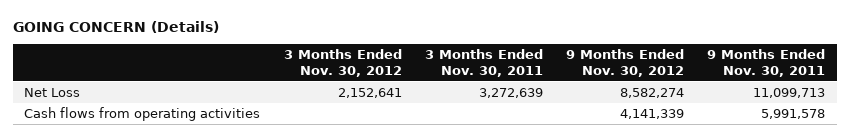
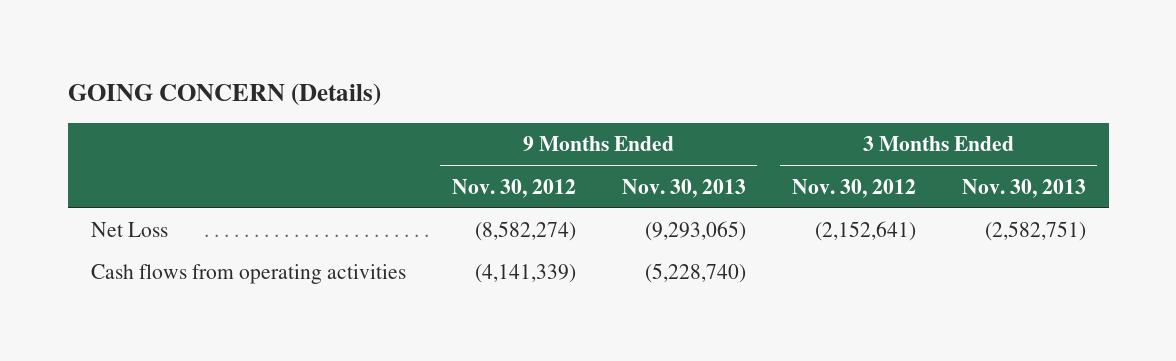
- | 3 Months Ended Nov. 30, 2012 | 3 Months Ended Nov. 30, 2011 | 9 Months Ended Nov. 30, 2012 | 9 Months Ended Nov. 30, 2011
+ | 9 Months Ended Nov. 30, 2012 | 9 Months Ended Nov. 30, 2013 | 3 Months Ended Nov. 30, 2012 | 3 Months Ended Nov. 30, 2013
- Net Loss | 2,152,641 | 3,272,639 | 8,582,274 | 11,099,713
- Cash flows from operating activities | | | 4,141,339 | 5,991,578
+ Net Loss | (8,582,274) | (9,293,065) | (2,152,641) | (2,582,751)
+ Cash flows from operating activities | (4,141,339) | (5,228,740) | |

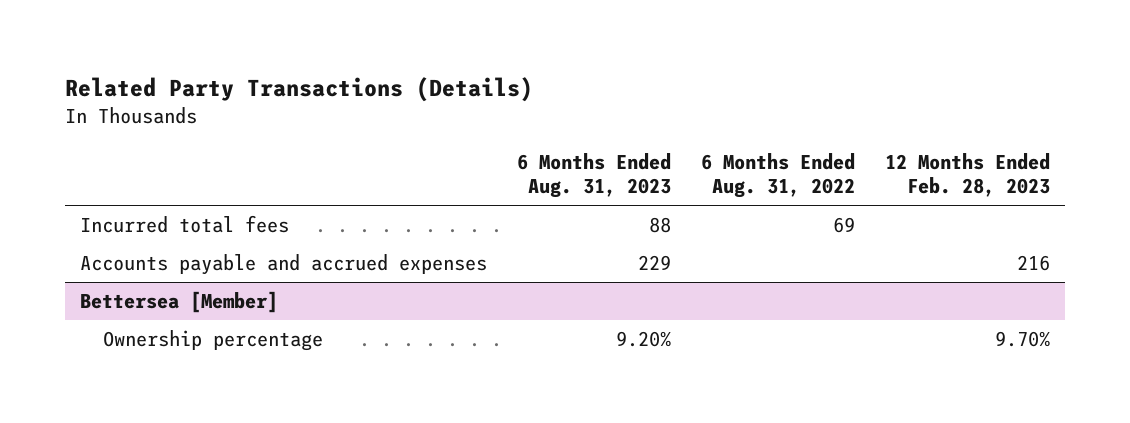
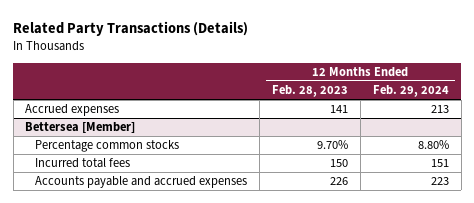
- | 6 Months Ended Aug. 31, 2023 | 6 Months Ended Aug. 31, 2022 | 12 Months Ended Feb. 28, 2023
+ | 12 Months Ended Feb. 28, 2023 | 12 Months Ended Feb. 29, 2024
- Incurred total fees | 88 | 69 |
- Accounts payable and accrued expenses | 229 | | 216
+ Accrued expenses | 141 | 213
@ Bettersea [Member]
- Ownership percentage | 9.20% | | 9.70%
+ Percentage common stocks | 9.70% | 8.80%
+ Incurred total fees | 150 | 151
+ Accounts payable and accrued expenses | 226 | 223

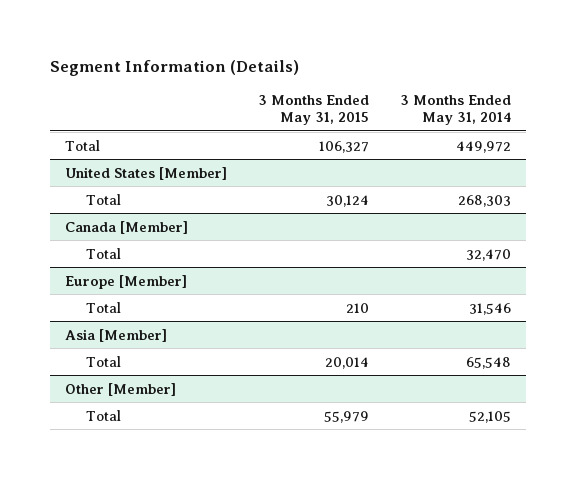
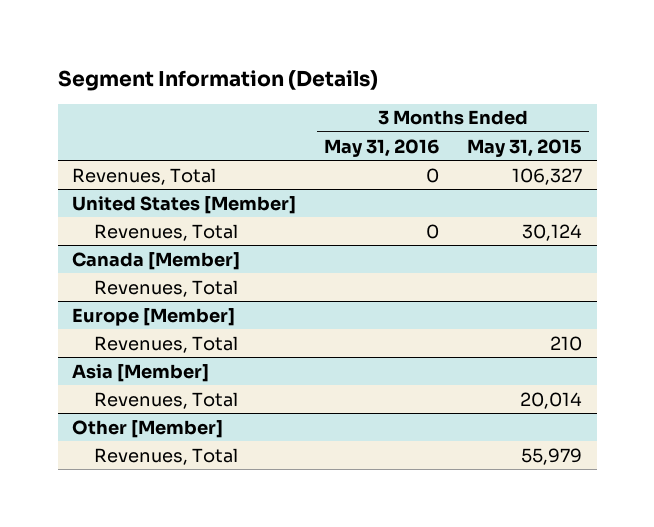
- | 3 Months Ended May 31, 2015 | 3 Months Ended May 31, 2014
+ | 3 Months Ended May 31, 2016 | 3 Months Ended May 31, 2015
- Total | 106,327 | 449,972
+ Revenues, Total | 0 | 106,327
@ United States [Member]
- Total | 30,124 | 268,303
+ Revenues, Total | 0 | 30,124
@ Canada [Member]
- Total | | 32,470
+ Revenues, Total
@ Europe [Member]
- Total | 210 | 31,546
+ Revenues, Total | | 210
@ Asia [Member]
- Total | 20,014 | 65,548
+ Revenues, Total | | 20,014
@ Other [Member]
- Total | 55,979 | 52,105
+ Revenues, Total | | 55,979

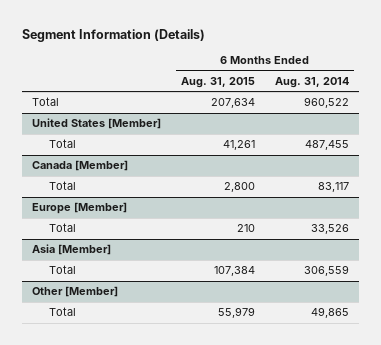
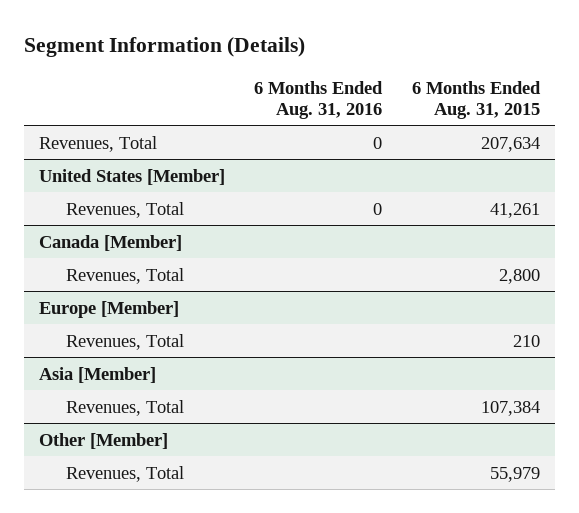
- | 6 Months Ended Aug. 31, 2015 | 6 Months Ended Aug. 31, 2014
+ | 6 Months Ended Aug. 31, 2016 | 6 Months Ended Aug. 31, 2015
- Total | 207,634 | 960,522
+ Revenues, Total | 0 | 207,634
@ United States [Member]
- Total | 41,261 | 487,455
+ Revenues, Total | 0 | 41,261
@ Canada [Member]
- Total | 2,800 | 83,117
+ Revenues, Total | | 2,800
@ Europe [Member]
- Total | 210 | 33,526
+ Revenues, Total | | 210
@ Asia [Member]
- Total | 107,384 | 306,559
+ Revenues, Total | | 107,384
@ Other [Member]
- Total | 55,979 | 49,865
+ Revenues, Total | | 55,979

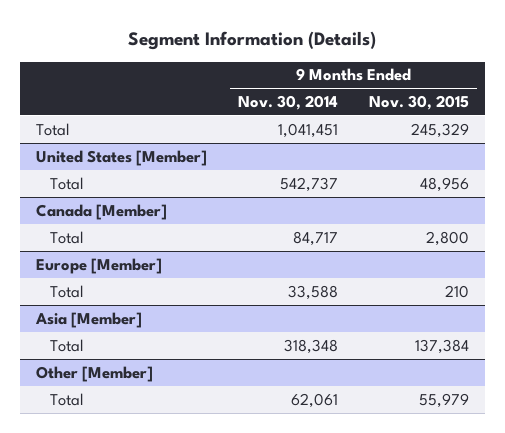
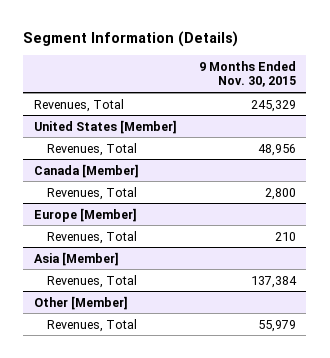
- | 9 Months Ended Nov. 30, 2014 | 9 Months Ended Nov. 30, 2015
+ | 9 Months Ended Nov. 30, 2015
- Total | 1,041,451 | 245,329
+ Revenues, Total | 245,329
@ United States [Member]
- Total | 542,737 | 48,956
+ Revenues, Total | 48,956
@ Canada [Member]
- Total | 84,717 | 2,800
+ Revenues, Total | 2,800
@ Europe [Member]
- Total | 33,588 | 210
+ Revenues, Total | 210
@ Asia [Member]
- Total | 318,348 | 137,384
+ Revenues, Total | 137,384
@ Other [Member]
- Total | 62,061 | 55,979
+ Revenues, Total | 55,979

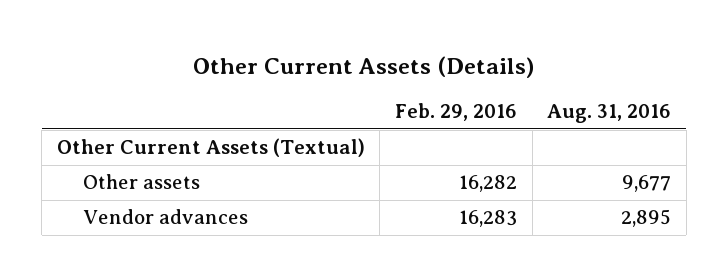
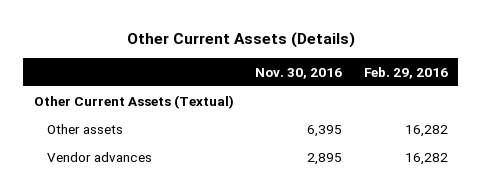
- | Feb. 29, 2016 | Aug. 31, 2016
+ | Nov. 30, 2016 | Feb. 29, 2016
- Vendor advances | 16,283 | 2,895
+ Vendor advances | 2,895 | 16,282

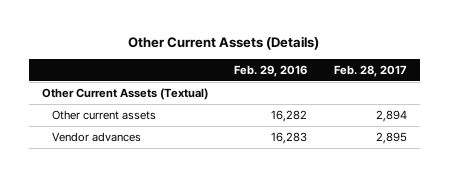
- | Nov. 30, 2016 | Feb. 29, 2016
+ | Feb. 29, 2016 | Feb. 28, 2017
- Other assets | 6,395 | 16,282
- Vendor advances | 2,895 | 16,282
+ Other current assets | 16,282 | 2,894
+ Vendor advances | 16,283 | 2,895

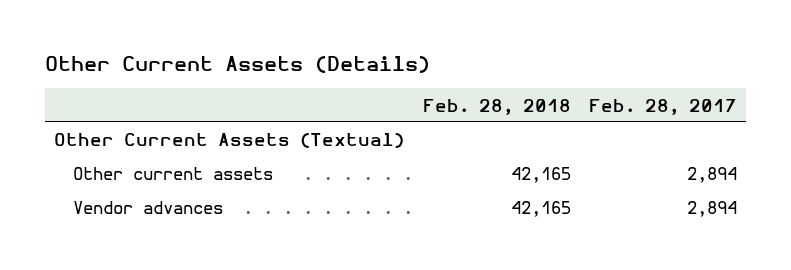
- | Feb. 29, 2016 | Feb. 28, 2017
+ | Feb. 28, 2018 | Feb. 28, 2017
- Vendor advances | 16,283 | 2,895
+ Vendor advances | 42,165 | 2,894

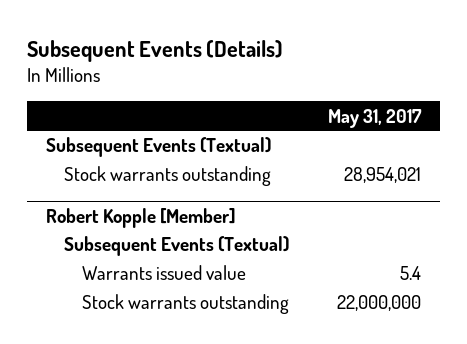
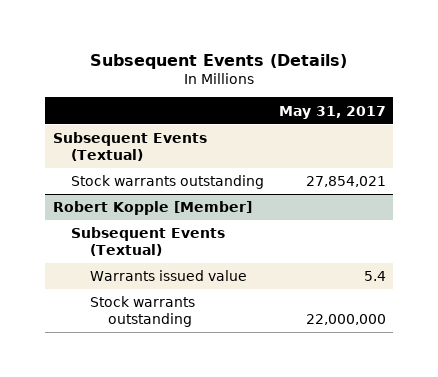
- Stock warrants outstanding | 28,954,021
+ Stock warrants outstanding | 27,854,021

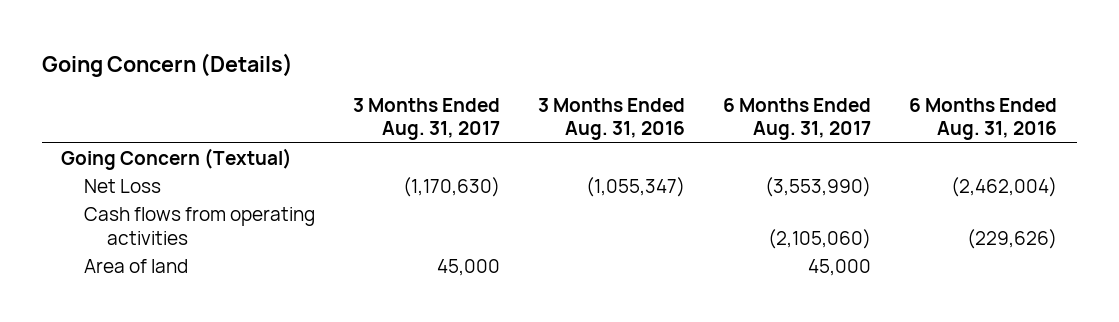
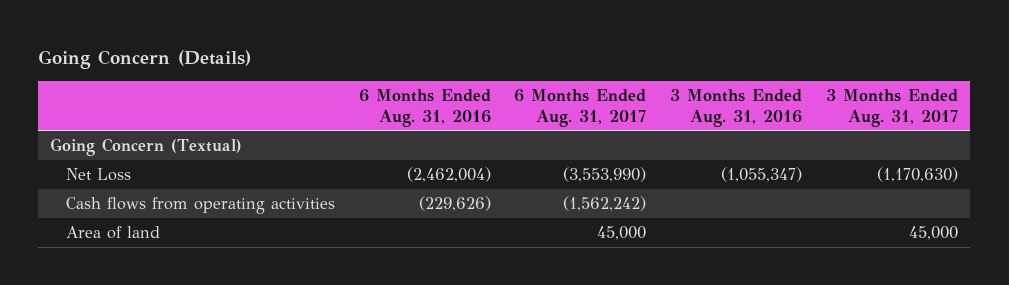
- | 3 Months Ended Aug. 31, 2017 | 3 Months Ended Aug. 31, 2016 | 6 Months Ended Aug. 31, 2017 | 6 Months Ended Aug. 31, 2016
+ | 6 Months Ended Aug. 31, 2016 | 6 Months Ended Aug. 31, 2017 | 3 Months Ended Aug. 31, 2016 | 3 Months Ended Aug. 31, 2017
- Cash flows from operating activities | | | (2,105,060) | (229,626)
+ Cash flows from operating activities | (229,626) | (1,562,242) | |

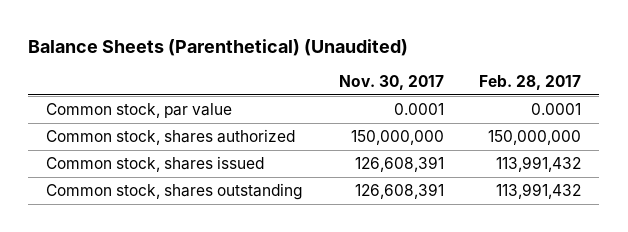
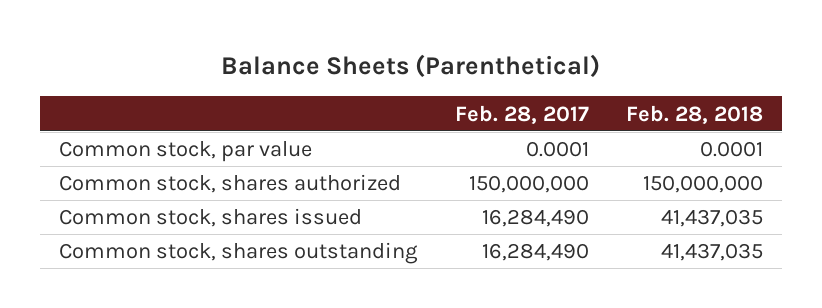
- Balance Sheets (Parenthetical) (Unaudited)
+ Balance Sheets (Parenthetical)
- | Nov. 30, 2017 | Feb. 28, 2017
+ | Feb. 28, 2017 | Feb. 28, 2018
- Common stock, shares issued | 126,608,391 | 113,991,432
- Common stock, shares outstanding | 126,608,391 | 113,991,432
+ Common stock, shares issued | 16,284,490 | 41,437,035
+ Common stock, shares outstanding | 16,284,490 | 41,437,035

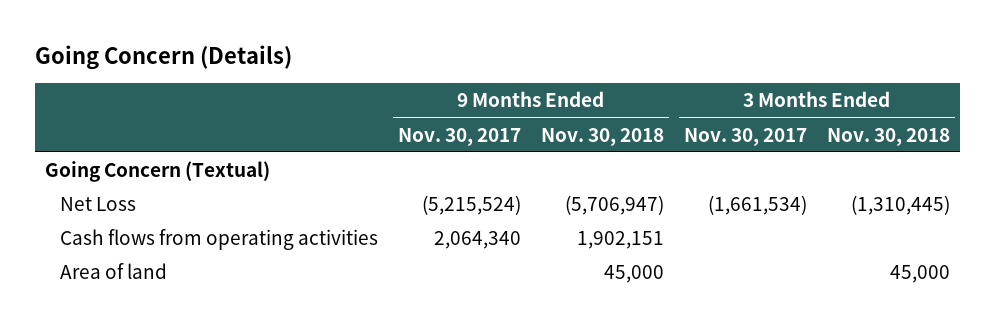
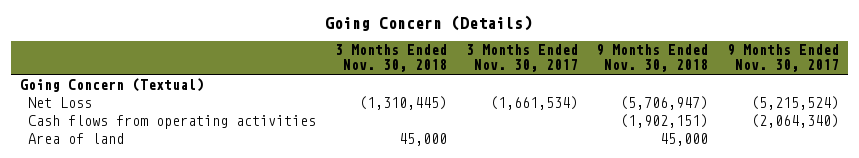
- | 9 Months Ended Nov. 30, 2017 | 9 Months Ended Nov. 30, 2018 | 3 Months Ended Nov. 30, 2017 | 3 Months Ended Nov. 30, 2018
+ | 3 Months Ended Nov. 30, 2018 | 3 Months Ended Nov. 30, 2017 | 9 Months Ended Nov. 30, 2018 | 9 Months Ended Nov. 30, 2017
- Cash flows from operating activities | 2,064,340 | 1,902,151 | |
+ Cash flows from operating activities | | | (1,902,151) | (2,064,340)

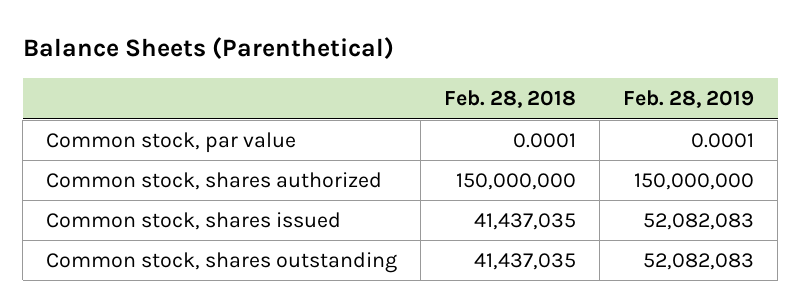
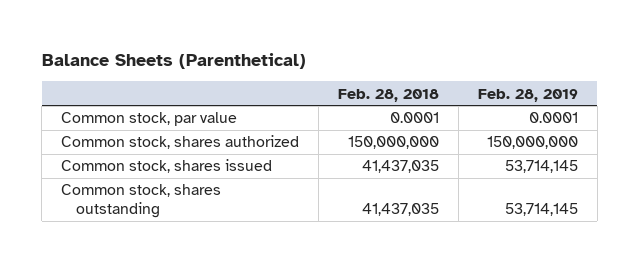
- Common stock, shares issued | 41,437,035 | 52,082,083
- Common stock, shares outstanding | 41,437,035 | 52,082,083
+ Common stock, shares issued | 41,437,035 | 53,714,145
+ Common stock, shares outstanding | 41,437,035 | 53,714,145

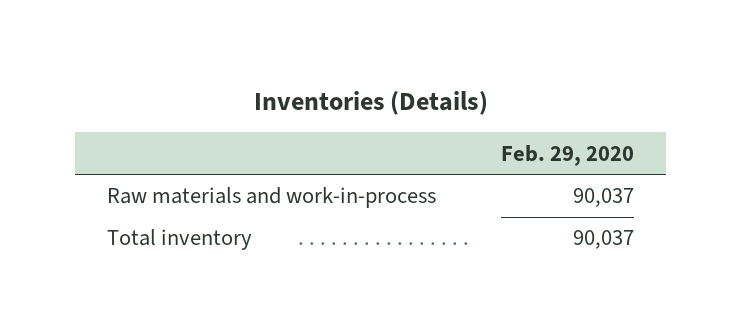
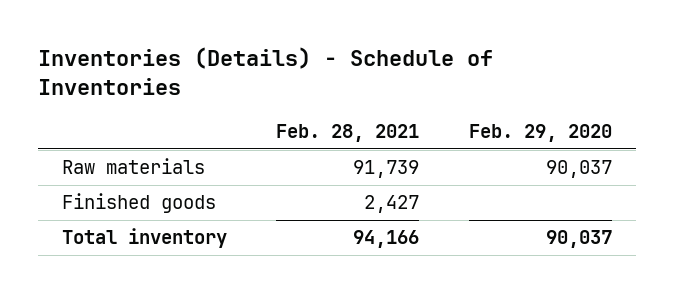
- Inventories (Details)
+ Inventories (Details) - Schedule of Inventories
- | Feb. 29, 2020
+ | Feb. 28, 2021 | Feb. 29, 2020
- Raw materials and work-in-process | 90,037
+ Raw materials | 91,739 | 90,037
+ Finished goods | 2,427 |

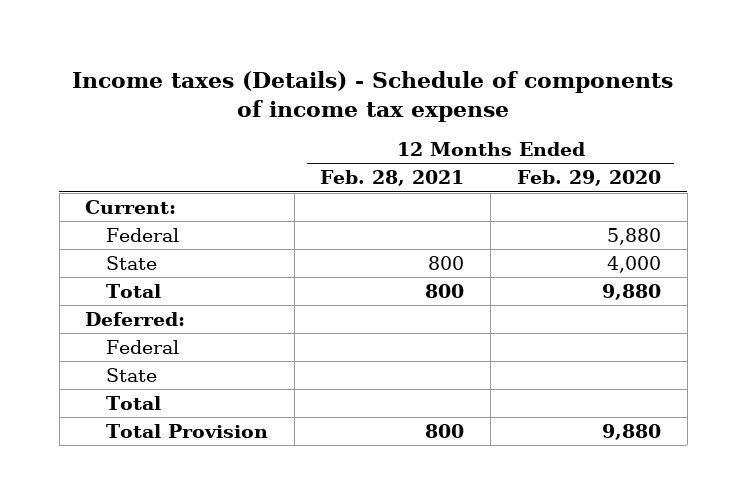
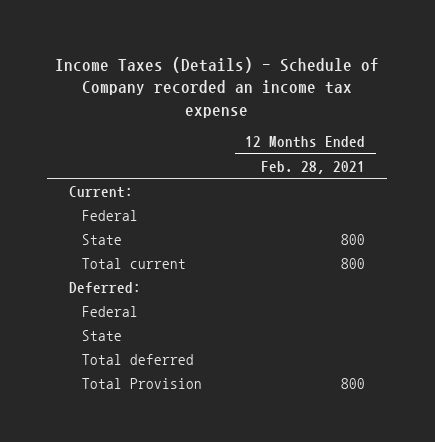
- Income taxes (Details) - Schedule of components of income tax expense
+ Income Taxes (Details) - Schedule of Company recorded an income tax expense
- | 12 Months Ended Feb. 28, 2021 | 12 Months Ended Feb. 29, 2020
+ | 12 Months Ended Feb. 28, 2021
- Total | 800 | 9,880
+ Total current | 800
- Total
+ Total deferred

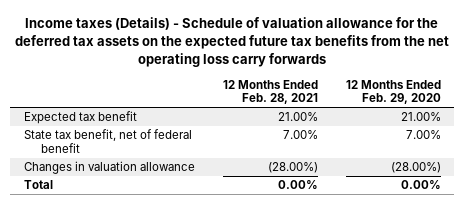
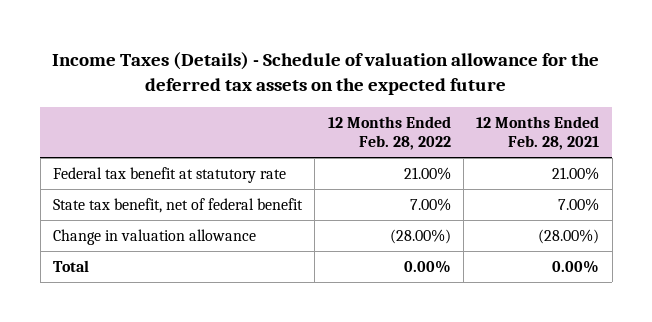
- Income taxes (Details) - Schedule of valuation allowance for the deferred tax assets on the expected future tax benefits from the net operating loss carry forwards
+ Income Taxes (Details) - Schedule of valuation allowance for the deferred tax assets on the expected future
- | 12 Months Ended Feb. 28, 2021 | 12 Months Ended Feb. 29, 2020
+ | 12 Months Ended Feb. 28, 2022 | 12 Months Ended Feb. 28, 2021
- Expected tax benefit | 21.00% | 21.00%
+ Federal tax benefit at statutory rate | 21.00% | 21.00%
- Changes in valuation allowance | (28.00%) | (28.00%)
+ Change in valuation allowance | (28.00%) | (28.00%)

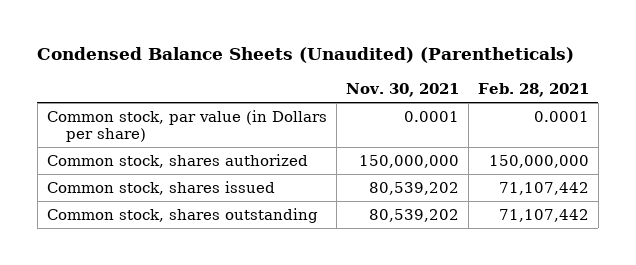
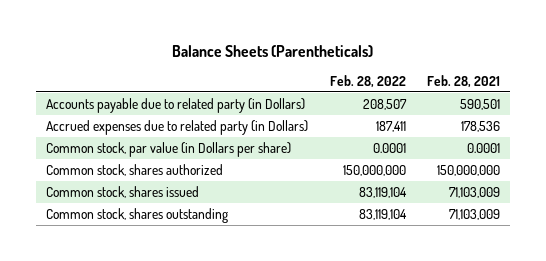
- Condensed Balance Sheets (Unaudited) (Parentheticals)
+ Balance Sheets (Parentheticals)
- | Nov. 30, 2021 | Feb. 28, 2021
+ | Feb. 28, 2022 | Feb. 28, 2021
+ Accounts payable due to related party (in Dollars) | 208,507 | 590,501
+ Accrued expenses due to related party (in Dollars) | 187,411 | 178,536
- Common stock, shares issued | 80,539,202 | 71,107,442
- Common stock, shares outstanding | 80,539,202 | 71,107,442
+ Common stock, shares issued | 83,119,104 | 71,103,009
+ Common stock, shares outstanding | 83,119,104 | 71,103,009

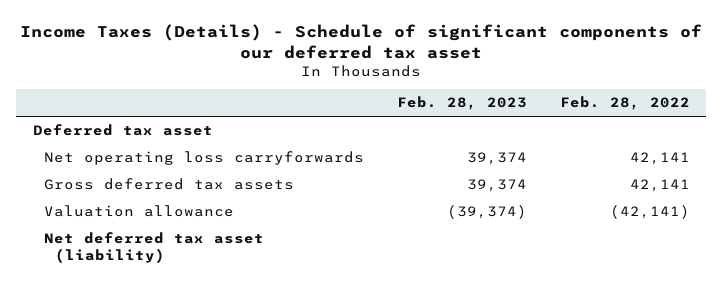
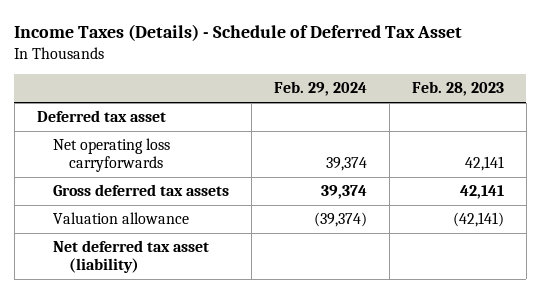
- Income Taxes (Details) - Schedule of significant components of our deferred tax asset
+ Income Taxes (Details) - Schedule of Deferred Tax Asset
- | Feb. 28, 2023 | Feb. 28, 2022
+ | Feb. 29, 2024 | Feb. 28, 2023
- Net operating loss carryforwards | 39,374 | 42,141
- Gross deferred tax assets | 39,374 | 42,141
- Valuation allowance | (39,374) | (42,141)
+ Net operating loss carryforwards | 39,374 | 42,141
+ Gross deferred tax assets | 39,374 | 42,141
+ Valuation allowance | (39,374) | (42,141)

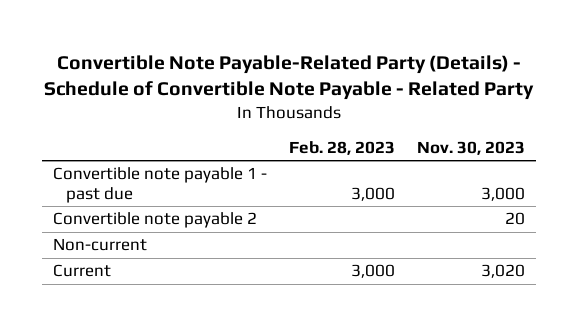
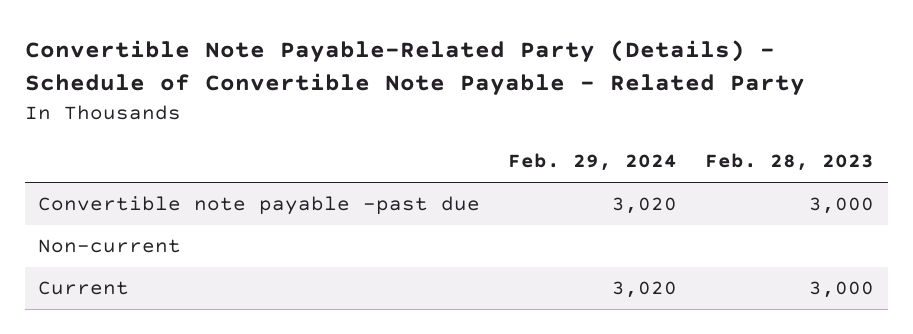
- | Feb. 28, 2023 | Nov. 30, 2023
+ | Feb. 29, 2024 | Feb. 28, 2023
- Convertible note payable 1 - past due | 3,000 | 3,000
- Convertible note payable 2 | | 20
+ Convertible note payable -past due | 3,020 | 3,000

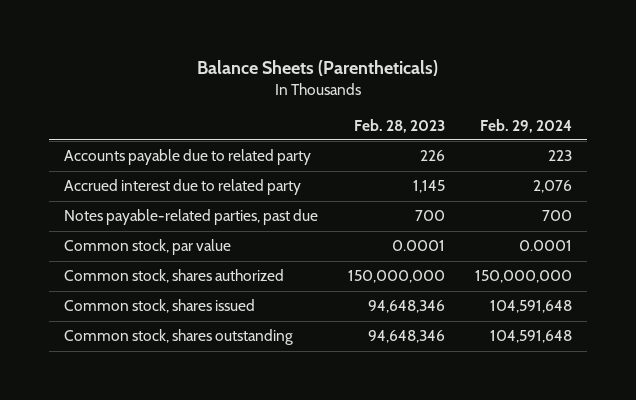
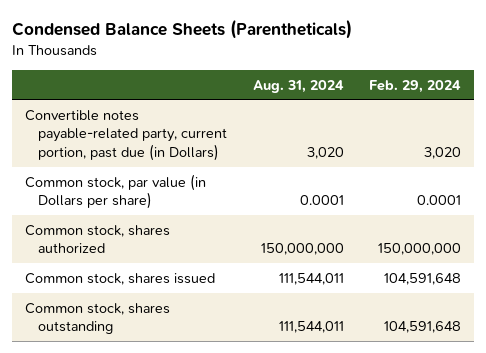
- Balance Sheets (Parentheticals)
+ Condensed Balance Sheets (Parentheticals)
- | Feb. 28, 2023 | Feb. 29, 2024
+ | Aug. 31, 2024 | Feb. 29, 2024
- Accounts payable due to related party | 226 | 223
- Accrued interest due to related party | 1,145 | 2,076
- Notes payable-related parties, past due | 700 | 700
- Common stock, par value | 0.0001 | 0.0001
+ Convertible notes payable-related party, current portion, past due (in Dollars) | 3,020 | 3,020
+ Common stock, par value (in Dollars per share) | 0.0001 | 0.0001

